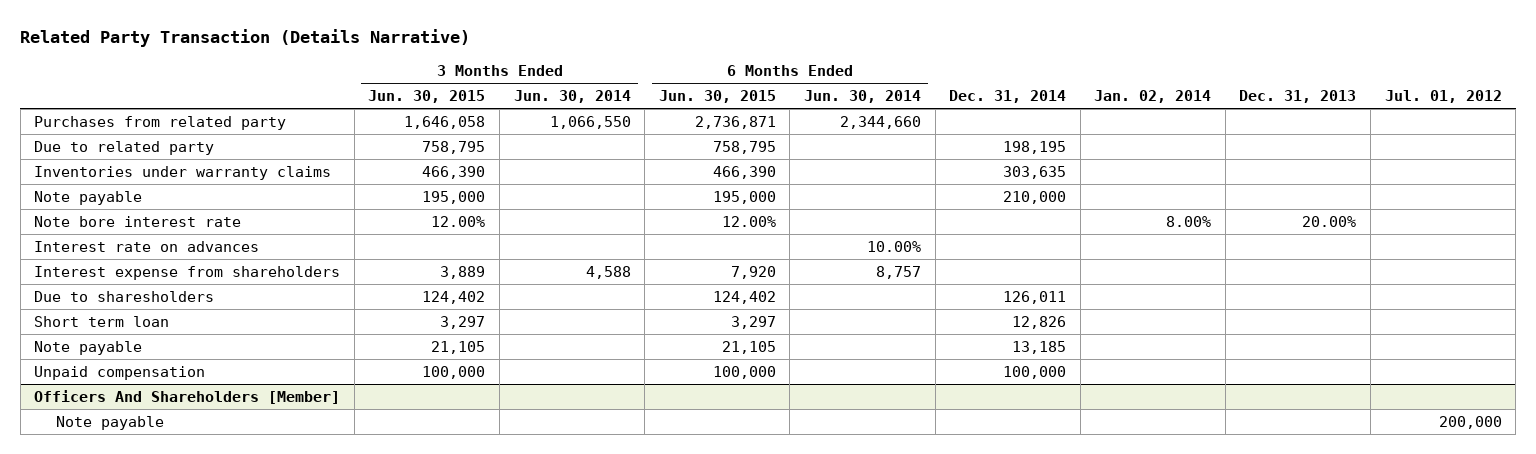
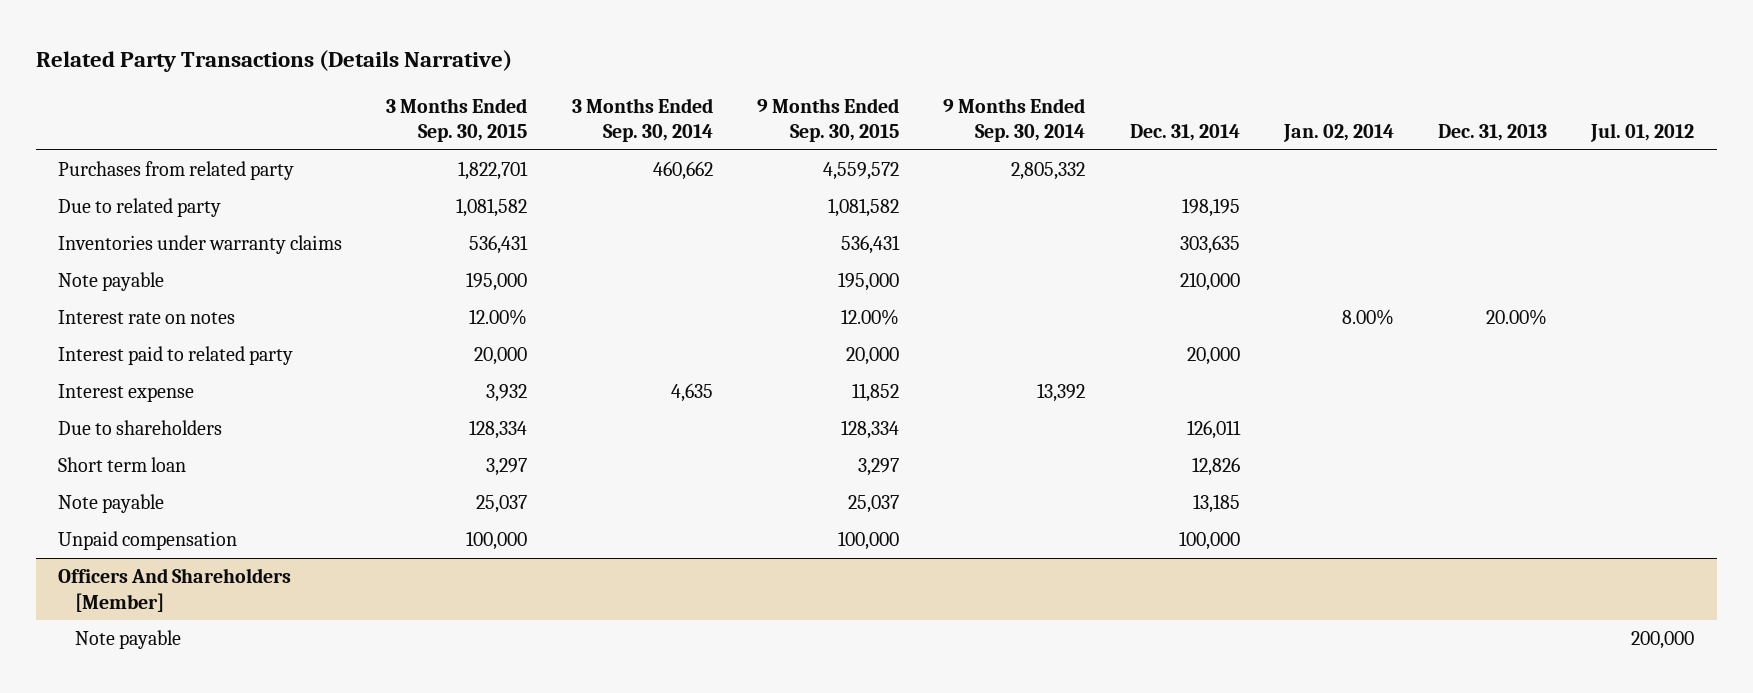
- Related Party Transaction (Details Narrative)
+ Related Party Transactions (Details Narrative)
- | 3 Months Ended Jun. 30, 2015 | 3 Months Ended Jun. 30, 2014 | 6 Months Ended Jun. 30, 2015 | 6 Months Ended Jun. 30, 2014 | Dec. 31, 2014 | Jan. 02, 2014 | Dec. 31, 2013 | Jul. 01, 2012
+ | 3 Months Ended Sep. 30, 2015 | 3 Months Ended Sep. 30, 2014 | 9 Months Ended Sep. 30, 2015 | 9 Months Ended Sep. 30, 2014 | Dec. 31, 2014 | Jan. 02, 2014 | Dec. 31, 2013 | Jul. 01, 2012
- Note bore interest rate | 12.00% | | 12.00% | | | 8.00% | 20.00% |
- Interest rate on advances | | | | 10.00% | | | |
- Interest expense from shareholders | 3,889 | 4,588 | 7,920 | 8,757 | | | |
- Due to sharesholders | 124,402 | | 124,402 | | 126,011 | | |
+ Interest rate on notes | 12.00% | | 12.00% | | | 8.00% | 20.00% |
+ Interest paid to related party | 20,000 | | 20,000 | | 20,000 | | |
+ Interest expense | 3,932 | 4,635 | 11,852 | 13,392 | | | |
+ Due to shareholders | 128,334 | | 128,334 | | 126,011 | | |

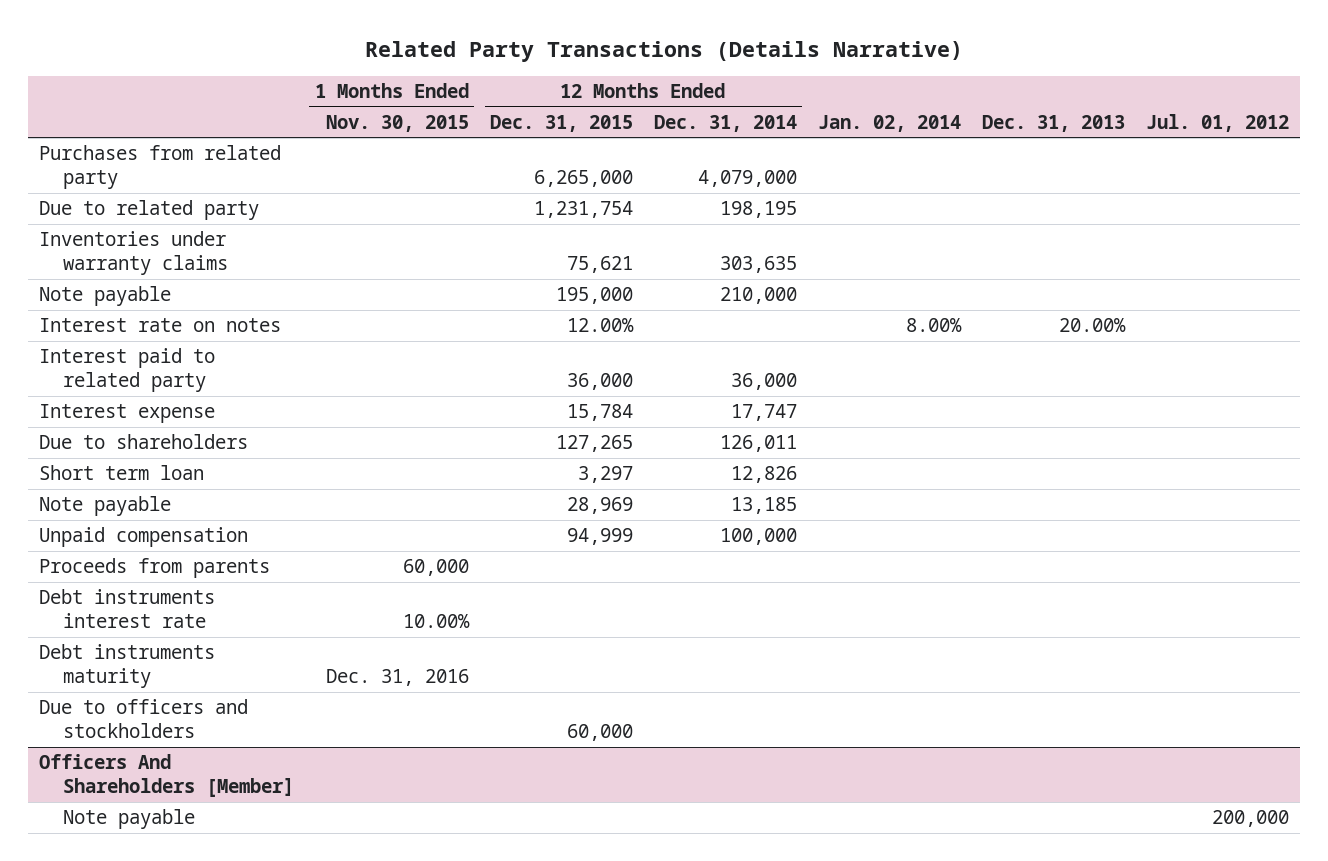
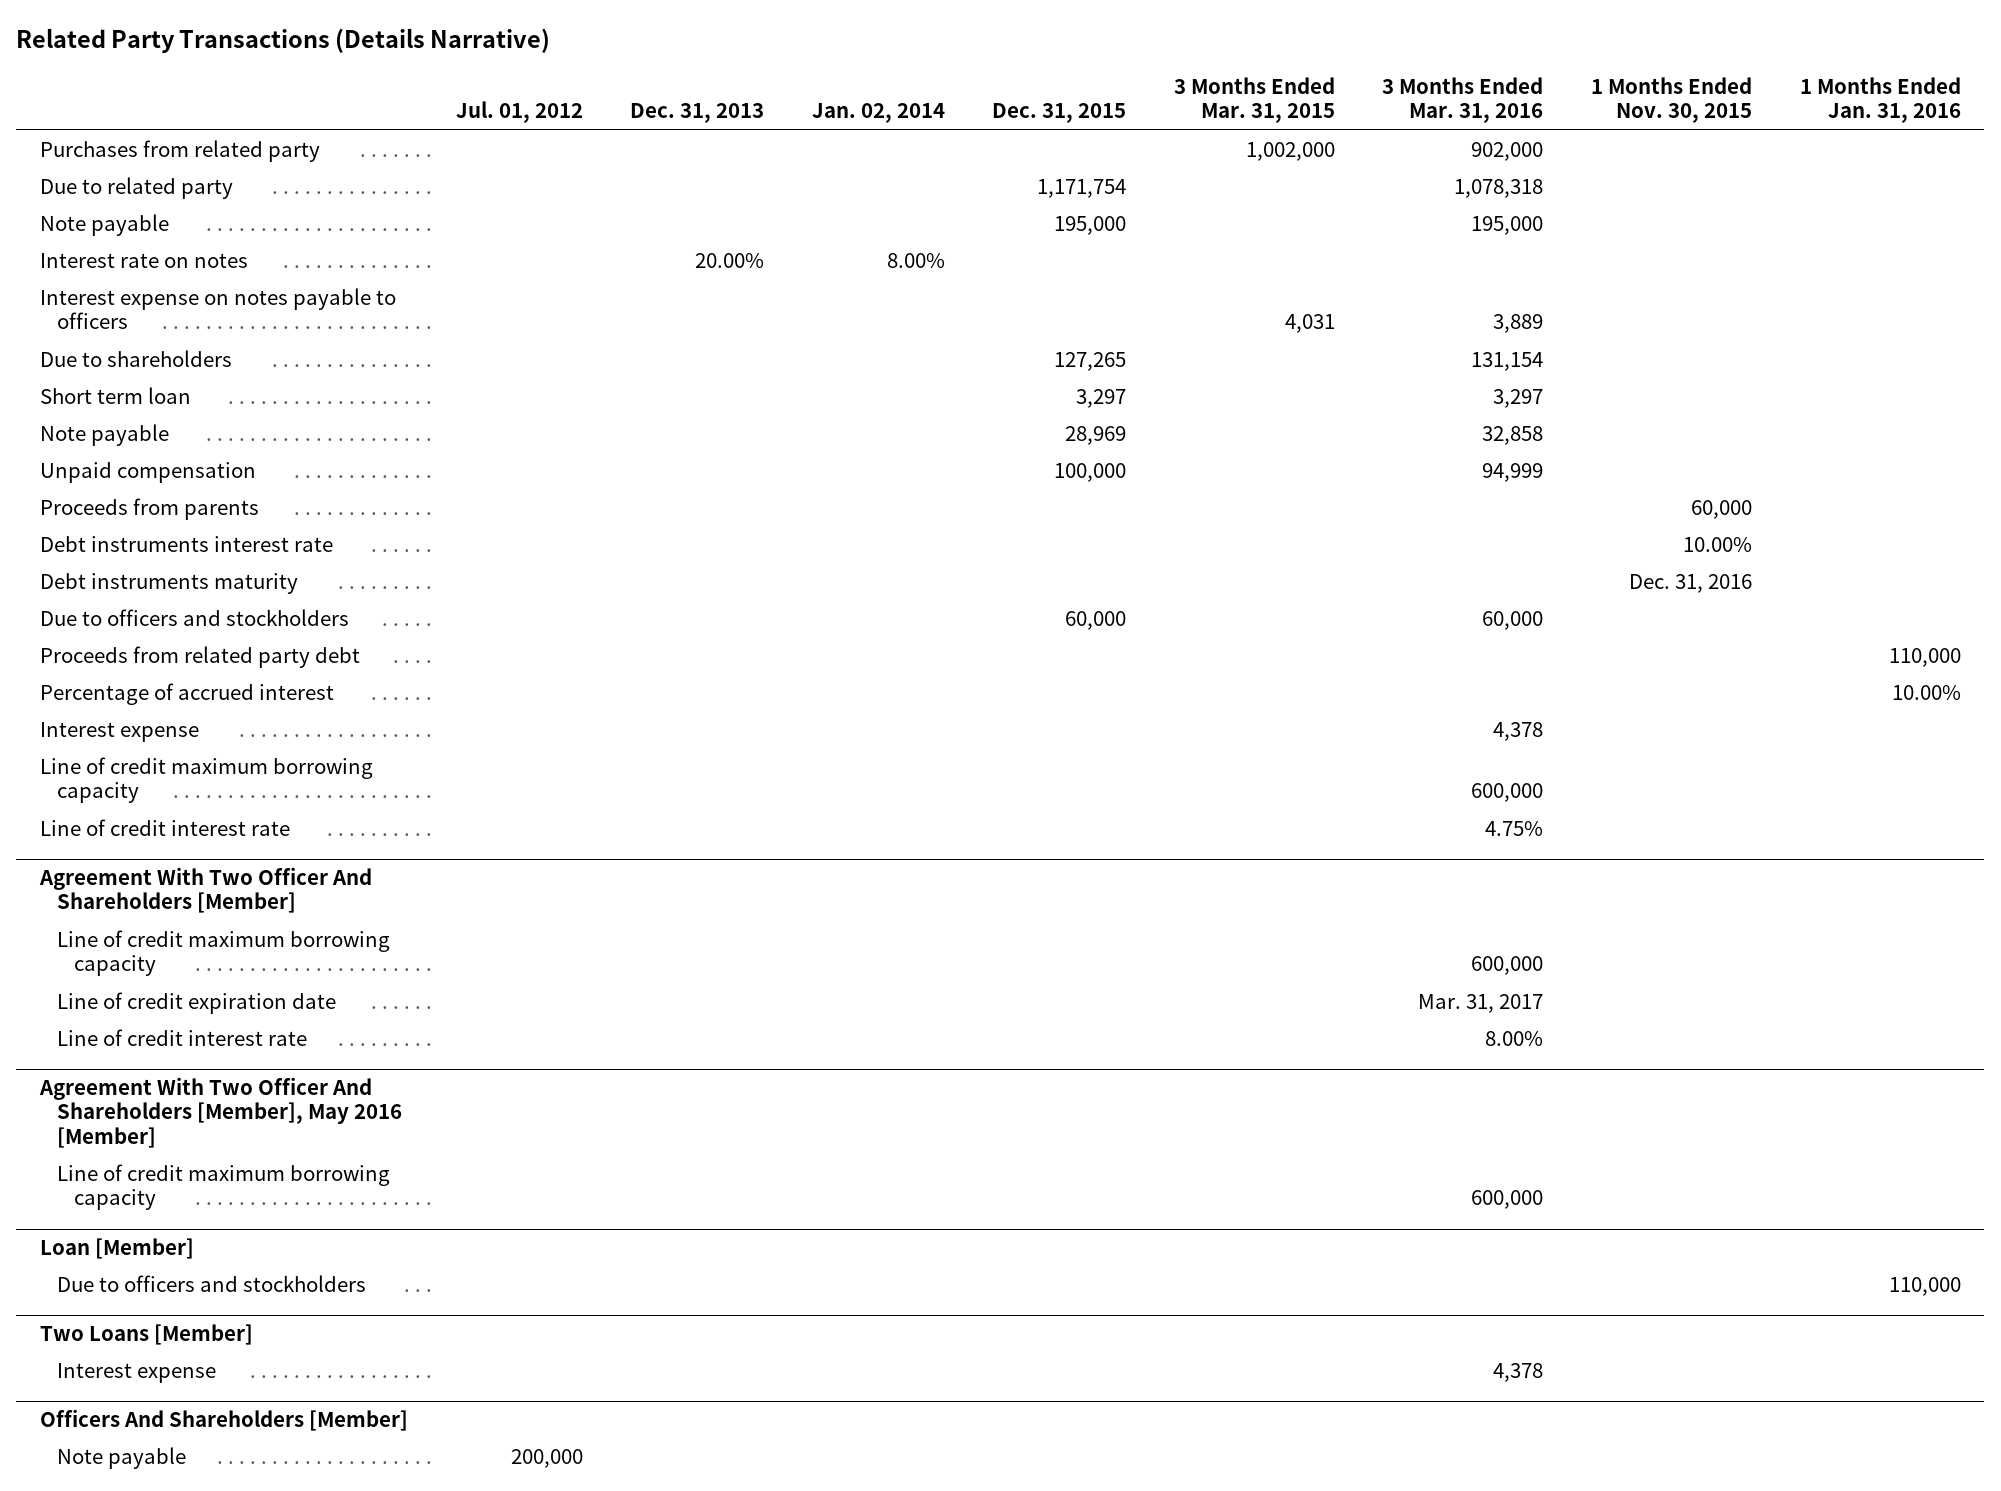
- | 1 Months Ended Nov. 30, 2015 | 12 Months Ended Dec. 31, 2015 | 12 Months Ended Dec. 31, 2014 | Jan. 02, 2014 | Dec. 31, 2013 | Jul. 01, 2012
+ | Jul. 01, 2012 | Dec. 31, 2013 | Jan. 02, 2014 | Dec. 31, 2015 | 3 Months Ended Mar. 31, 2015 | 3 Months Ended Mar. 31, 2016 | 1 Months Ended Nov. 30, 2015 | 1 Months Ended Jan. 31, 2016
- Inventories under warranty claims | | 75,621 | 303,635 | | |
- Interest paid to related party | | 36,000 | 36,000 | | |
+ Interest expense on notes payable to officers | | | | | 4,031 | 3,889 | |
+ Proceeds from related party debt | | | | | | | | 110,000
+ Percentage of accrued interest | | | | | | | | 10.00%
moved down: Interest expense | | | | | | 4,378 | |
+ Line of credit maximum borrowing capacity | | | | | | 600,000 | |
+ Line of credit interest rate | | | | | | 4.75% | |
+ Agreement With Two Officer And Shareholders [Member]
+ Line of credit maximum borrowing capacity | | | | | | 600,000 | |
+ Line of credit expiration date | | | | | | Mar. 31, 2017 | |
+ Line of credit interest rate | | | | | | 8.00% | |
+ Agreement With Two Officer And Shareholders [Member], May 2016 [Member]
+ Line of credit maximum borrowing capacity | | | | | | 600,000 | |
+ Loan [Member]
+ Due to officers and stockholders | | | | | | | | 110,000
+ Two Loans [Member]
+ Interest expense | | | | | | 4,378 | |

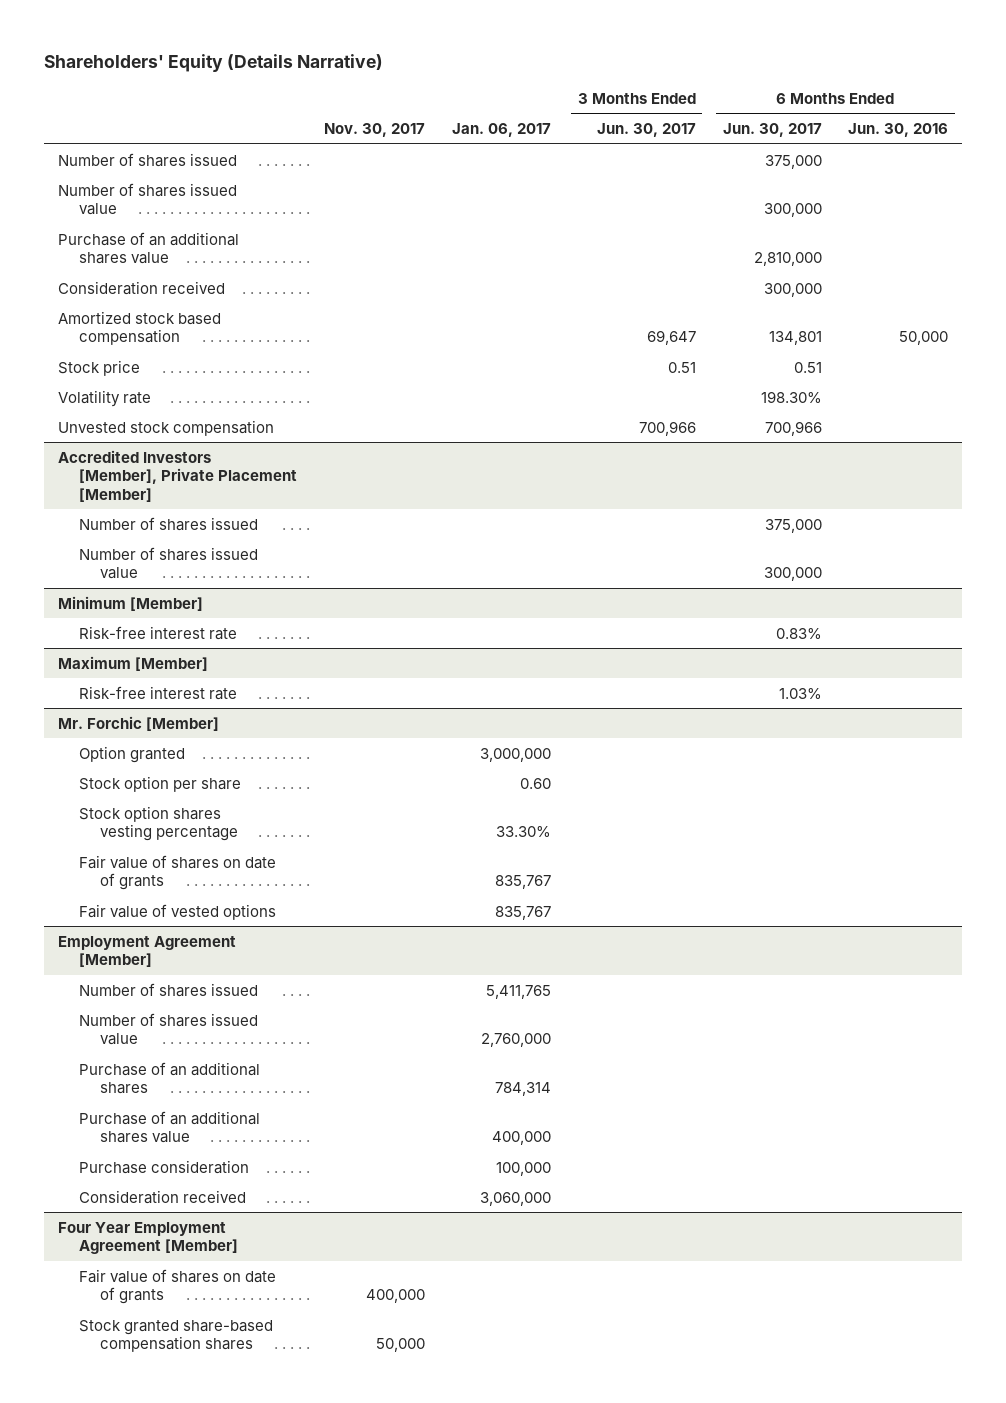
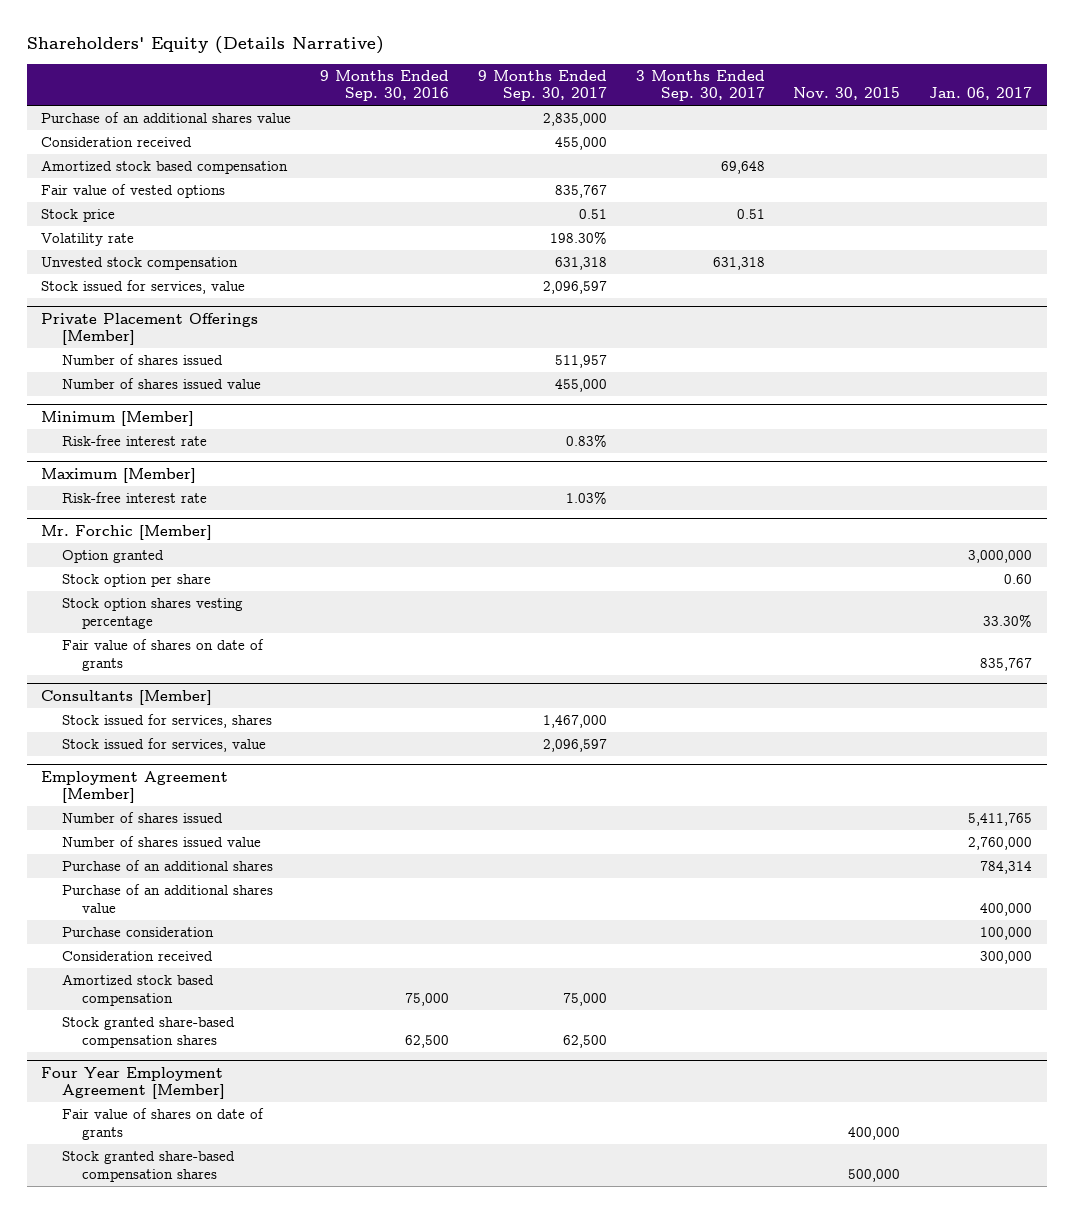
- | Nov. 30, 2017 | Jan. 06, 2017 | 3 Months Ended Jun. 30, 2017 | 6 Months Ended Jun. 30, 2017 | 6 Months Ended Jun. 30, 2016
+ | 9 Months Ended Sep. 30, 2016 | 9 Months Ended Sep. 30, 2017 | 3 Months Ended Sep. 30, 2017 | Nov. 30, 2015 | Jan. 06, 2017
- Number of shares issued | | | | 375,000 |
- Number of shares issued value | | | | 300,000 |
+ Fair value of vested options | | 835,767 | | |
- Accredited Investors [Member], Private Placement [Member]
- Number of shares issued | | | | 375,000 |
- Number of shares issued value | | | | 300,000 |
+ Stock issued for services, value | | 2,096,597 | | |
+ Private Placement Offerings [Member]
+ Number of shares issued | | 511,957 | | |
+ Number of shares issued value | | 455,000 | | |
@ Mr. Forchic [Member]
- Fair value of vested options | | 835,767 | | |
+ Consultants [Member]
+ Stock issued for services, shares | | 1,467,000 | | |
+ Stock issued for services, value | | 2,096,597 | | |
@ Employment Agreement [Member]
- Consideration received | | 3,060,000 | | |
+ Consideration received | | | | | 300,000
+ Amortized stock based compensation | 75,000 | 75,000 | | |
+ Stock granted share-based compensation shares | 62,500 | 62,500 | | |

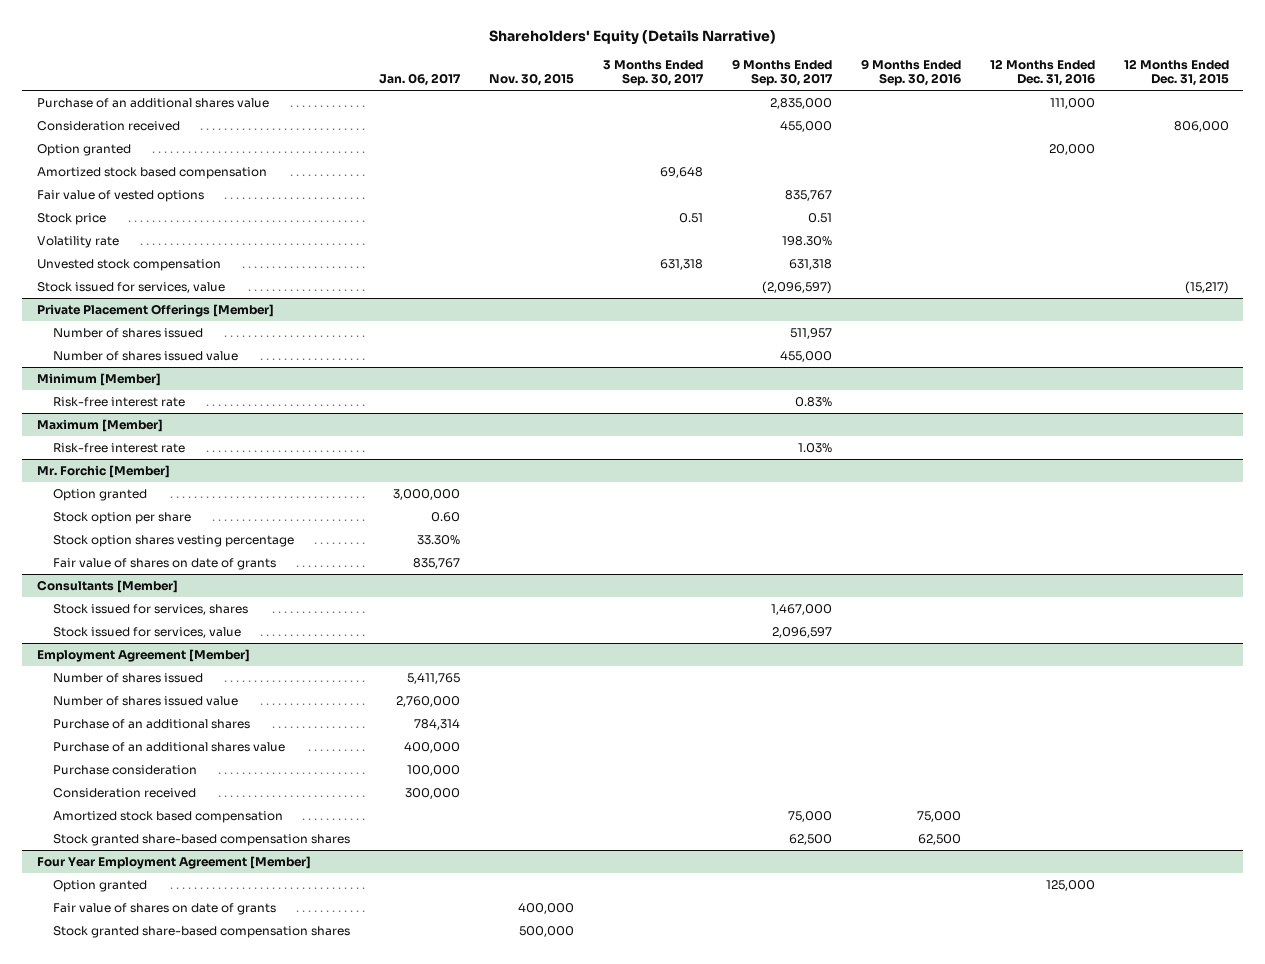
- | 9 Months Ended Sep. 30, 2016 | 9 Months Ended Sep. 30, 2017 | 3 Months Ended Sep. 30, 2017 | Nov. 30, 2015 | Jan. 06, 2017
+ | Jan. 06, 2017 | Nov. 30, 2015 | 3 Months Ended Sep. 30, 2017 | 9 Months Ended Sep. 30, 2017 | 9 Months Ended Sep. 30, 2016 | 12 Months Ended Dec. 31, 2016 | 12 Months Ended Dec. 31, 2015
+ Option granted | | | | | | 20,000 |
- Stock issued for services, value | | 2,096,597 | | |
+ Stock issued for services, value | | | | (2,096,597) | | | (15,217)
@ Four Year Employment Agreement [Member]
+ Option granted | | | | | | 125,000 |

